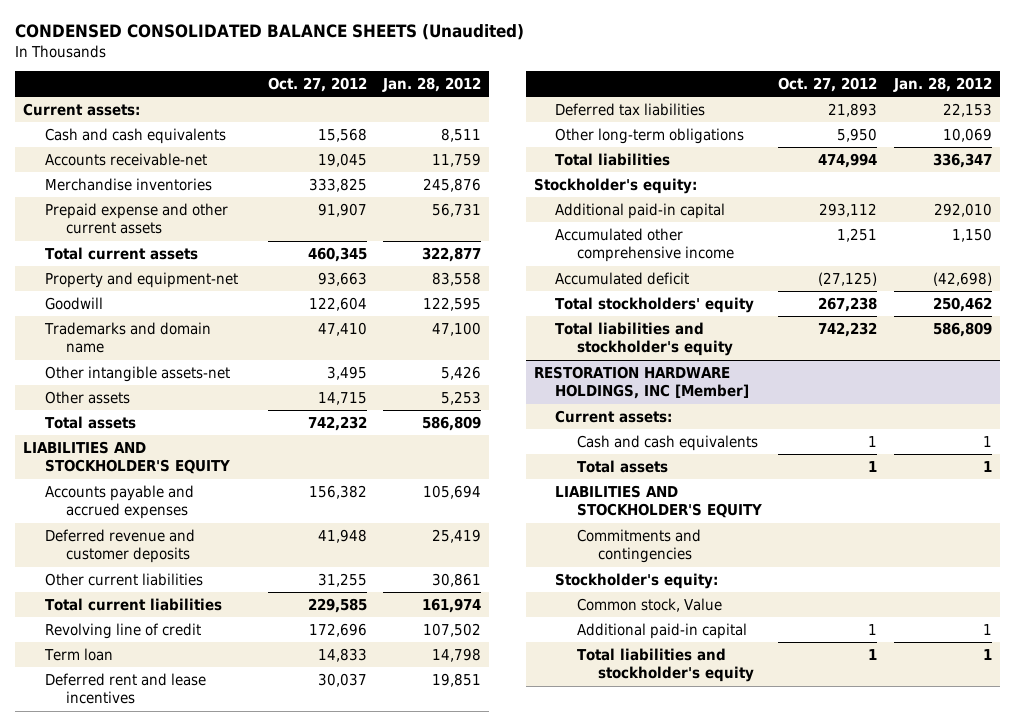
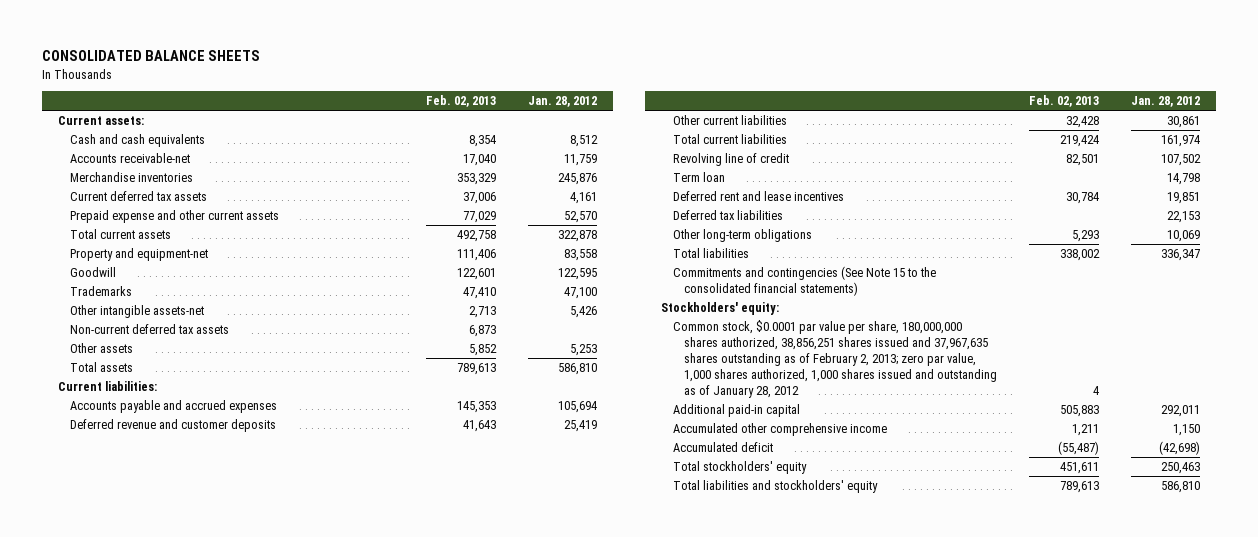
- CONDENSED CONSOLIDATED BALANCE SHEETS (Unaudited)
+ CONSOLIDATED BALANCE SHEETS
- | Oct. 27, 2012 | Jan. 28, 2012
+ | Feb. 02, 2013 | Jan. 28, 2012
- Cash and cash equivalents | 15,568 | 8,511
+ Cash and cash equivalents | 8,354 | 8,512
- Prepaid expense and other current assets | 91,907 | 56,731
- Total current assets | 460,345 | 322,877
+ Current deferred tax assets | 37,006 | 4,161
+ Prepaid expense and other current assets | 77,029 | 52,570
+ Total current assets | 492,758 | 322,878
- Trademarks and domain name | 47,410 | 47,100
+ Trademarks | 47,410 | 47,100
+ Non-current deferred tax assets | 6,873 |
- Total assets | 742,232 | 586,809
- LIABILITIES AND STOCKHOLDER'S EQUITY
+ Total assets | 789,613 | 586,810
+ Current liabilities:
- Stockholder's equity:
- Additional paid-in capital | 293,112 | 292,010
+ Commitments and contingencies (See Note 15 to the consolidated financial statements)
+ Stockholders' equity:
+ Common stock, $0.0001 par value per share, 180,000,000 shares authorized, 38,856,251 shares issued and 37,967,635 shares outstanding as of February 2, 2013; zero par value, 1,000 shares authorized, 1,000 shares issued and outstanding as of January 28, 2012 | 4 |
+ Additional paid-in capital | 505,883 | 292,011
- Total stockholders' equity | 267,238 | 250,462
- Total liabilities and stockholder's equity | 742,232 | 586,809
- RESTORATION HARDWARE HOLDINGS, INC [Member]
- Current assets:
- Cash and cash equivalents | 1 | 1
- Total assets | 1 | 1
- LIABILITIES AND STOCKHOLDER'S EQUITY
- Commitments and contingencies
- Stockholder's equity:
- Common stock, Value
- Additional paid-in capital | 1 | 1
- Total liabilities and stockholder's equity | 1 | 1
+ Total stockholders' equity | 451,611 | 250,463
+ Total liabilities and stockholders' equity | 789,613 | 586,810

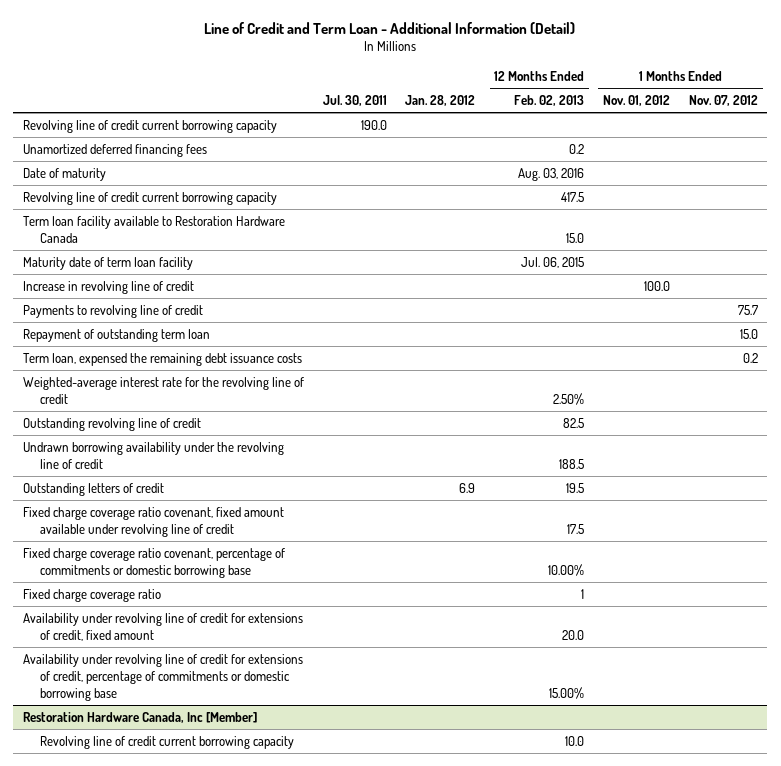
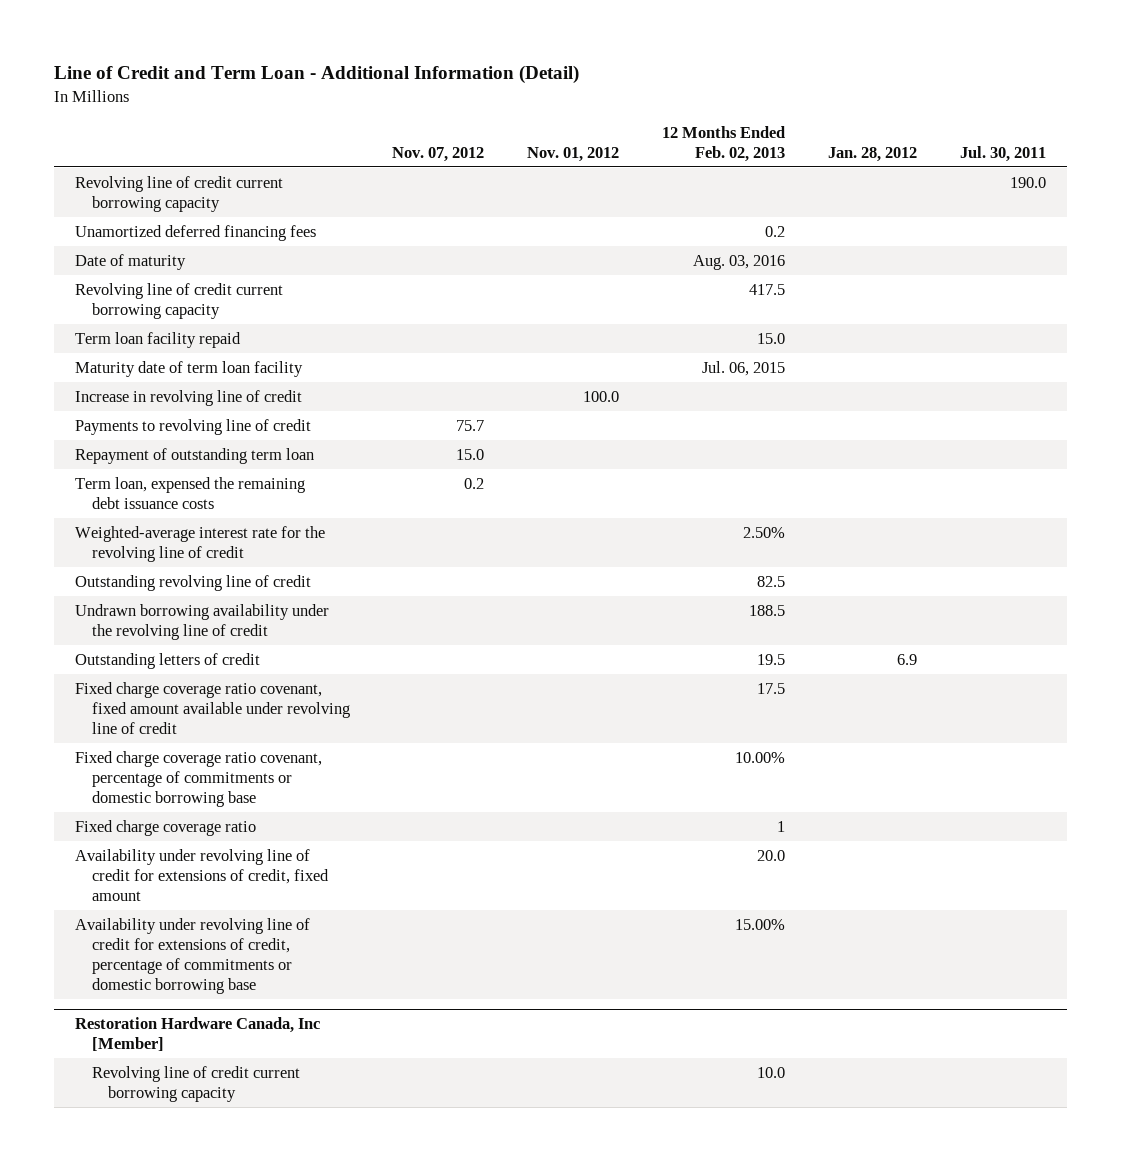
- | Jul. 30, 2011 | Jan. 28, 2012 | 12 Months Ended Feb. 02, 2013 | 1 Months Ended Nov. 01, 2012 | 1 Months Ended Nov. 07, 2012
+ | Nov. 07, 2012 | Nov. 01, 2012 | 12 Months Ended Feb. 02, 2013 | Jan. 28, 2012 | Jul. 30, 2011
- Term loan facility available to Restoration Hardware Canada | | | 15.0 | |
+ Term loan facility repaid | | | 15.0 | |

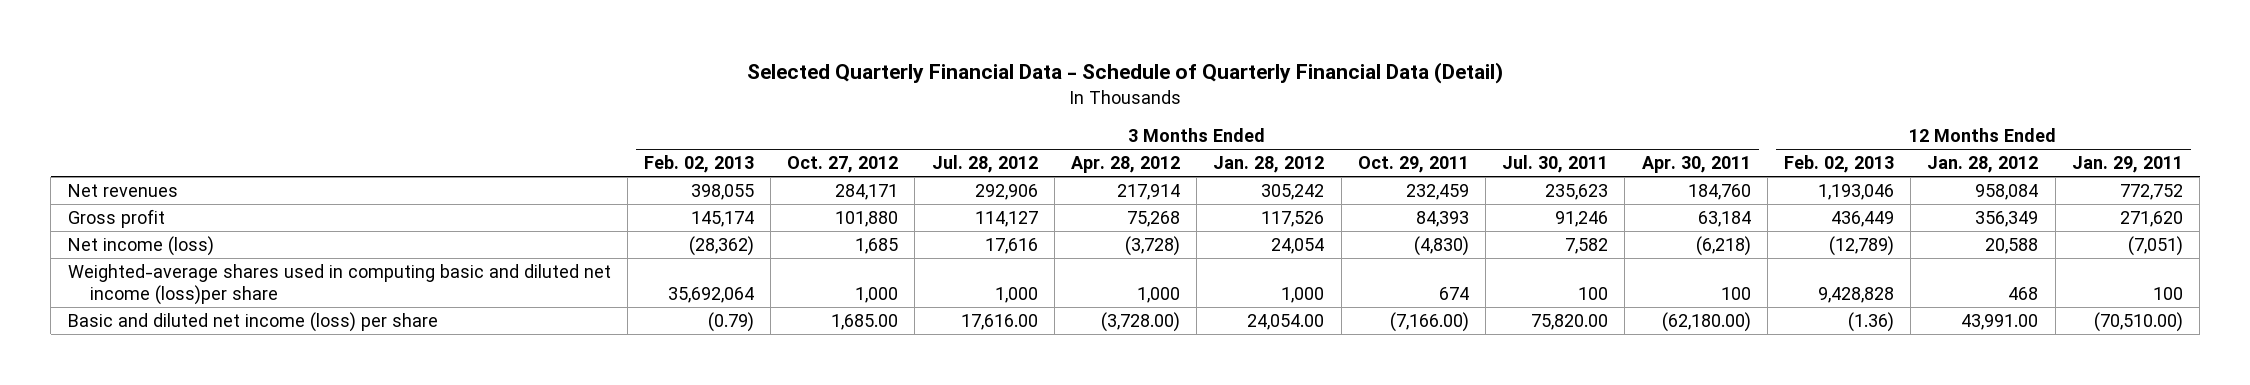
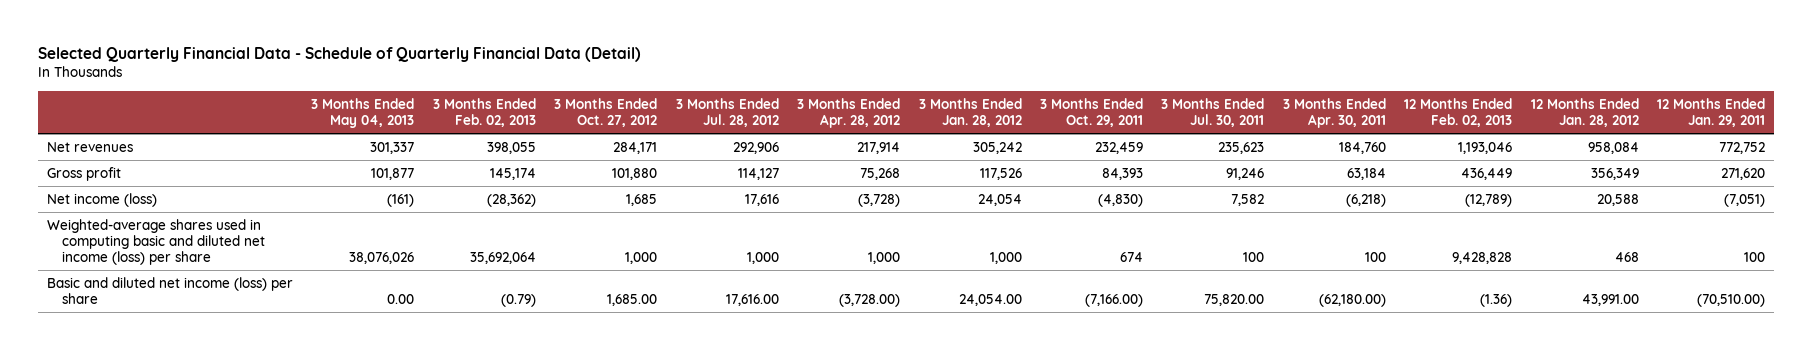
- | 3 Months Ended Feb. 02, 2013 | 3 Months Ended Oct. 27, 2012 | 3 Months Ended Jul. 28, 2012 | 3 Months Ended Apr. 28, 2012 | 3 Months Ended Jan. 28, 2012 | 3 Months Ended Oct. 29, 2011 | 3 Months Ended Jul. 30, 2011 | 3 Months Ended Apr. 30, 2011 | 12 Months Ended Feb. 02, 2013 | 12 Months Ended Jan. 28, 2012 | 12 Months Ended Jan. 29, 2011
+ | 3 Months Ended May 04, 2013 | 3 Months Ended Feb. 02, 2013 | 3 Months Ended Oct. 27, 2012 | 3 Months Ended Jul. 28, 2012 | 3 Months Ended Apr. 28, 2012 | 3 Months Ended Jan. 28, 2012 | 3 Months Ended Oct. 29, 2011 | 3 Months Ended Jul. 30, 2011 | 3 Months Ended Apr. 30, 2011 | 12 Months Ended Feb. 02, 2013 | 12 Months Ended Jan. 28, 2012 | 12 Months Ended Jan. 29, 2011
- Weighted-average shares used in computing basic and diluted net income (loss)per share | 35,692,064 | 1,000 | 1,000 | 1,000 | 1,000 | 674 | 100 | 100 | 9,428,828 | 468 | 100
+ Weighted-average shares used in computing basic and diluted net income (loss) per share | 38,076,026 | 35,692,064 | 1,000 | 1,000 | 1,000 | 1,000 | 674 | 100 | 100 | 9,428,828 | 468 | 100

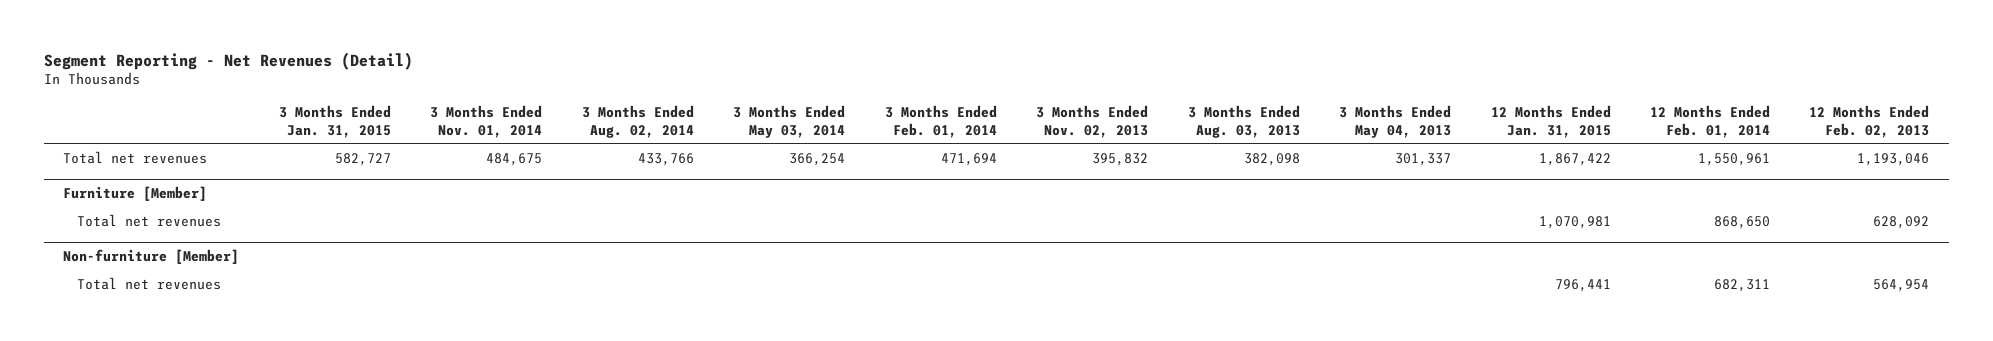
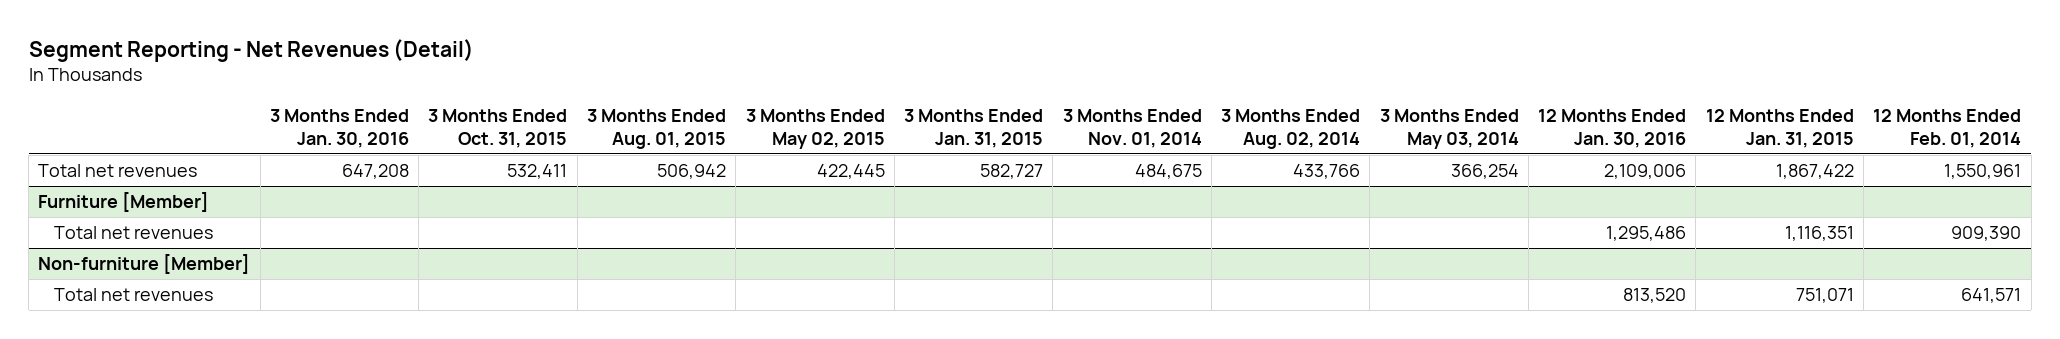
- | 3 Months Ended Jan. 31, 2015 | 3 Months Ended Nov. 01, 2014 | 3 Months Ended Aug. 02, 2014 | 3 Months Ended May 03, 2014 | 3 Months Ended Feb. 01, 2014 | 3 Months Ended Nov. 02, 2013 | 3 Months Ended Aug. 03, 2013 | 3 Months Ended May 04, 2013 | 12 Months Ended Jan. 31, 2015 | 12 Months Ended Feb. 01, 2014 | 12 Months Ended Feb. 02, 2013
+ | 3 Months Ended Jan. 30, 2016 | 3 Months Ended Oct. 31, 2015 | 3 Months Ended Aug. 01, 2015 | 3 Months Ended May 02, 2015 | 3 Months Ended Jan. 31, 2015 | 3 Months Ended Nov. 01, 2014 | 3 Months Ended Aug. 02, 2014 | 3 Months Ended May 03, 2014 | 12 Months Ended Jan. 30, 2016 | 12 Months Ended Jan. 31, 2015 | 12 Months Ended Feb. 01, 2014
@ Furniture [Member]
- Total net revenues | | | | | | | | | 1,070,981 | 868,650 | 628,092
+ Total net revenues | | | | | | | | | 1,295,486 | 1,116,351 | 909,390
@ Non-furniture [Member]
- Total net revenues | | | | | | | | | 796,441 | 682,311 | 564,954
+ Total net revenues | | | | | | | | | 813,520 | 751,071 | 641,571

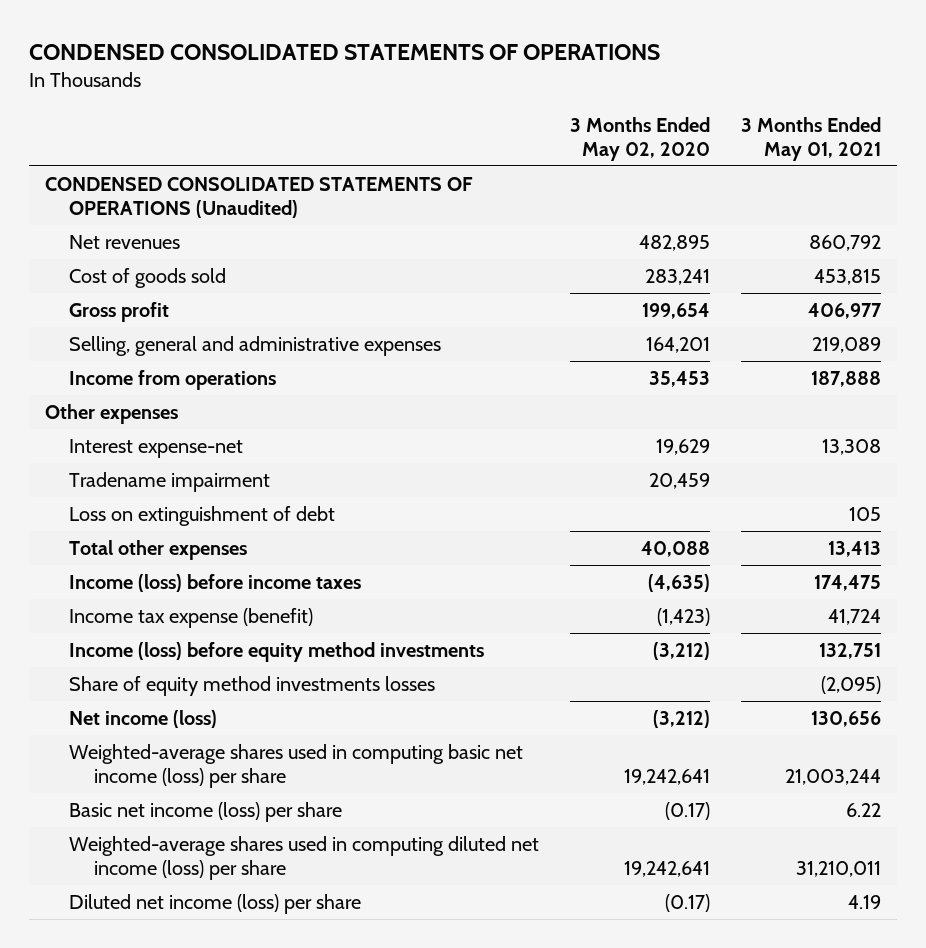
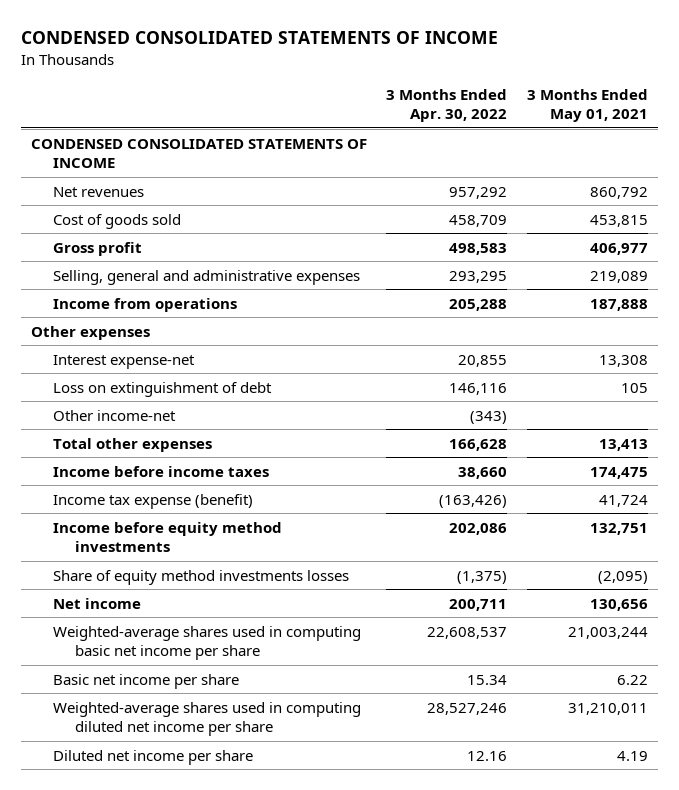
- CONDENSED CONSOLIDATED STATEMENTS OF OPERATIONS
+ CONDENSED CONSOLIDATED STATEMENTS OF INCOME
- | 3 Months Ended May 02, 2020 | 3 Months Ended May 01, 2021
+ | 3 Months Ended Apr. 30, 2022 | 3 Months Ended May 01, 2021
- CONDENSED CONSOLIDATED STATEMENTS OF OPERATIONS (Unaudited)
+ CONDENSED CONSOLIDATED STATEMENTS OF INCOME
- Tradename impairment | 20,459 |
+ Other income-net | (343) |
- Income (loss) before income taxes | (4,635) | 174,475
+ Income before income taxes | 38,660 | 174,475
- Income (loss) before equity method investments | (3,212) | 132,751
+ Income before equity method investments | 202,086 | 132,751
- Net income (loss) | (3,212) | 130,656
- Weighted-average shares used in computing basic net income (loss) per share | 19,242,641 | 21,003,244
- Basic net income (loss) per share | (0.17) | 6.22
- Weighted-average shares used in computing diluted net income (loss) per share | 19,242,641 | 31,210,011
- Diluted net income (loss) per share | (0.17) | 4.19
+ Net income | 200,711 | 130,656
+ Weighted-average shares used in computing basic net income per share | 22,608,537 | 21,003,244
+ Basic net income per share | 15.34 | 6.22
+ Weighted-average shares used in computing diluted net income per share | 28,527,246 | 31,210,011
+ Diluted net income per share | 12.16 | 4.19

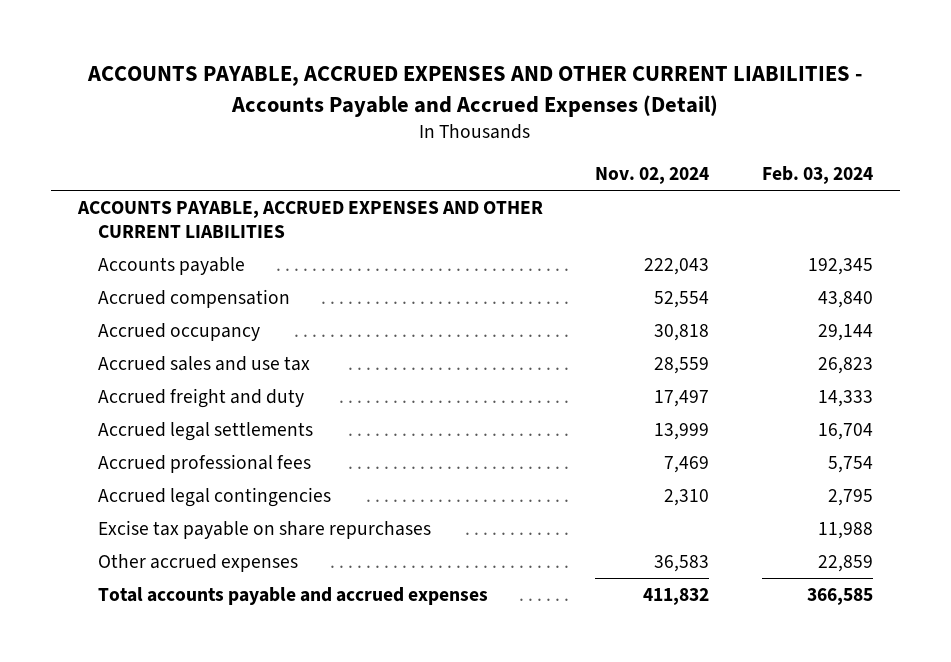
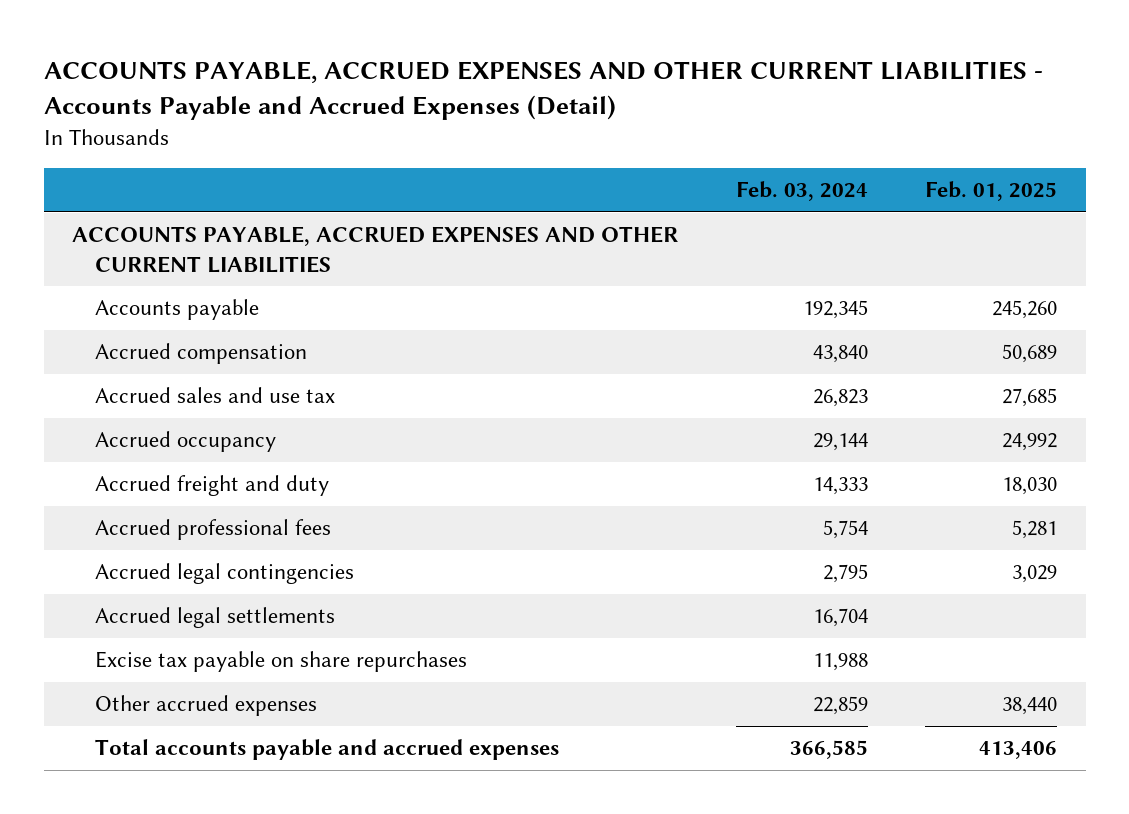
- | Nov. 02, 2024 | Feb. 03, 2024
+ | Feb. 03, 2024 | Feb. 01, 2025
moved down: Accrued occupancy | 29,144 | 24,992
moved down: Accrued legal settlements | 16,704 |

